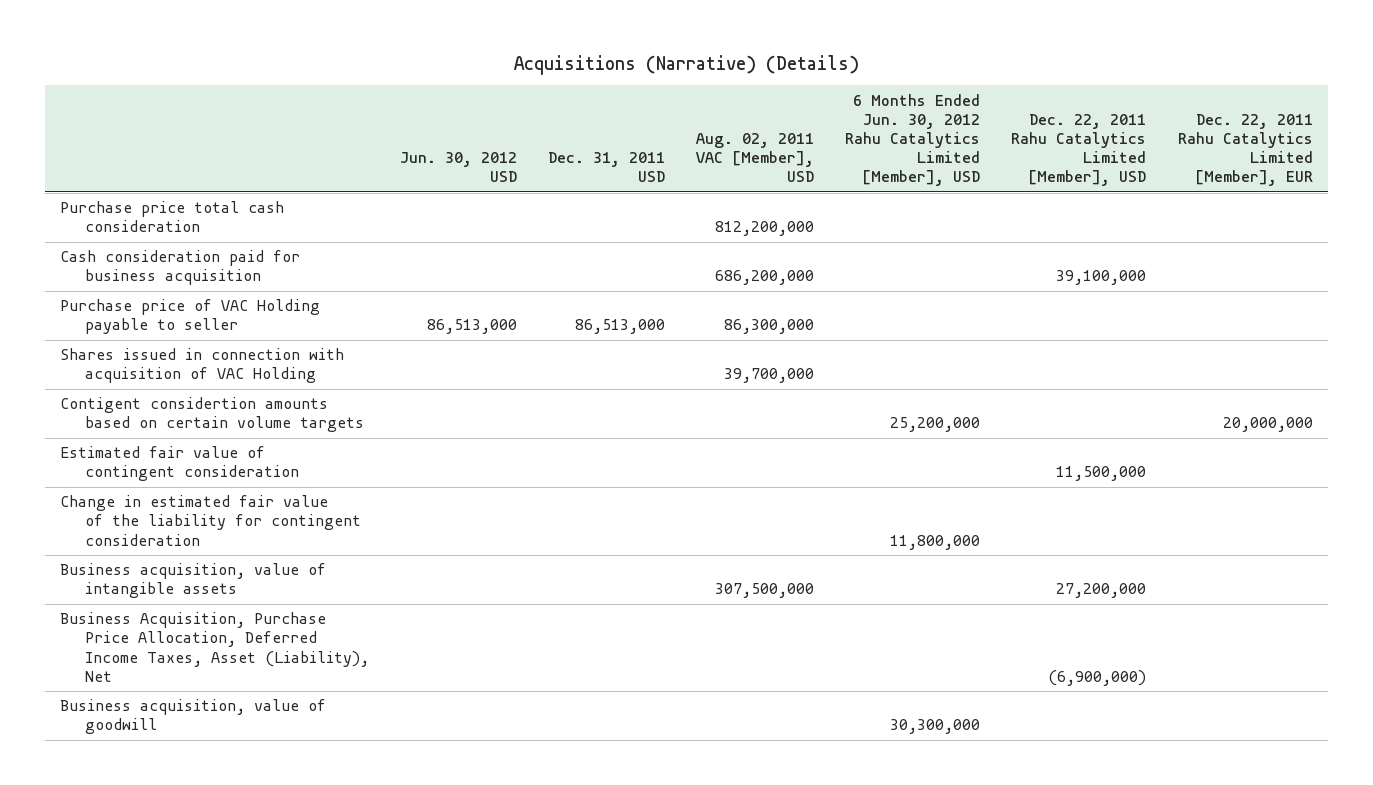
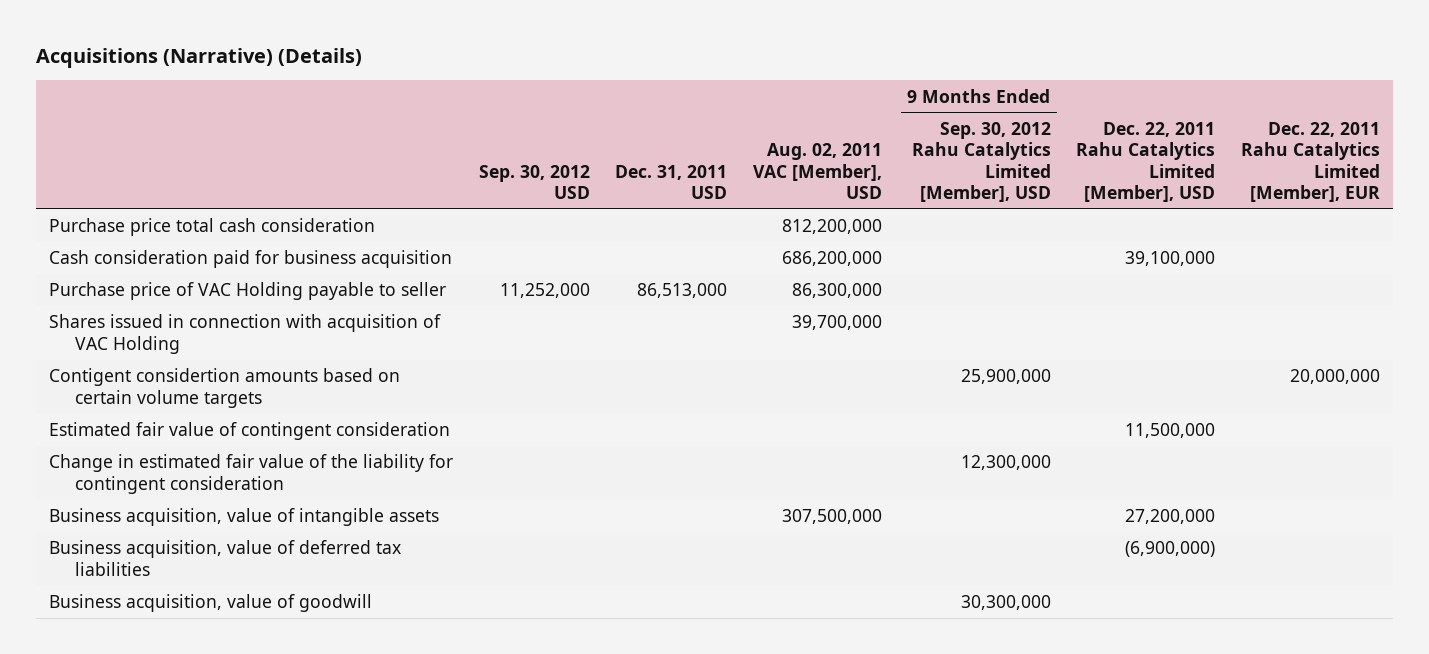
- | Jun. 30, 2012 USD | Dec. 31, 2011 USD | Aug. 02, 2011 VAC [Member], USD | 6 Months Ended Jun. 30, 2012 Rahu Catalytics Limited [Member], USD | Dec. 22, 2011 Rahu Catalytics Limited [Member], USD | Dec. 22, 2011 Rahu Catalytics Limited [Member], EUR
+ | Sep. 30, 2012 USD | Dec. 31, 2011 USD | Aug. 02, 2011 VAC [Member], USD | 9 Months Ended Sep. 30, 2012 Rahu Catalytics Limited [Member], USD | Dec. 22, 2011 Rahu Catalytics Limited [Member], USD | Dec. 22, 2011 Rahu Catalytics Limited [Member], EUR
- Business Acquisition, Purchase Price Allocation, Deferred Income Taxes, Asset (Liability), Net | | | | | (6,900,000) |
+ Business acquisition, value of deferred tax liabilities | | | | | (6,900,000) |

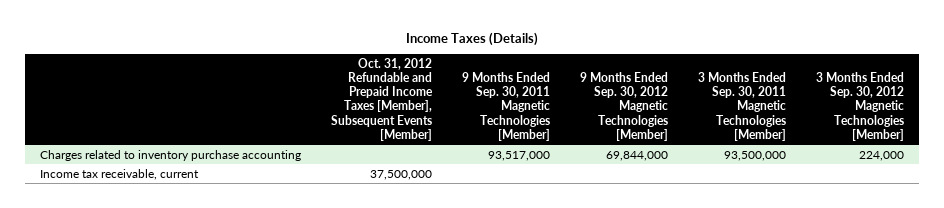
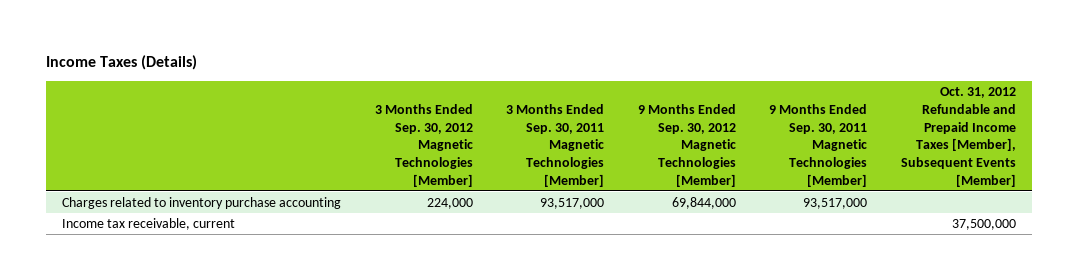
- | Oct. 31, 2012 Refundable and Prepaid Income Taxes [Member], Subsequent Events [Member] | 9 Months Ended Sep. 30, 2011 Magnetic Technologies [Member] | 9 Months Ended Sep. 30, 2012 Magnetic Technologies [Member] | 3 Months Ended Sep. 30, 2011 Magnetic Technologies [Member] | 3 Months Ended Sep. 30, 2012 Magnetic Technologies [Member]
+ | 3 Months Ended Sep. 30, 2012 Magnetic Technologies [Member] | 3 Months Ended Sep. 30, 2011 Magnetic Technologies [Member] | 9 Months Ended Sep. 30, 2012 Magnetic Technologies [Member] | 9 Months Ended Sep. 30, 2011 Magnetic Technologies [Member] | Oct. 31, 2012 Refundable and Prepaid Income Taxes [Member], Subsequent Events [Member]
- Charges related to inventory purchase accounting | | 93,517,000 | 69,844,000 | 93,500,000 | 224,000
+ Charges related to inventory purchase accounting | 224,000 | 93,517,000 | 69,844,000 | 93,517,000 |

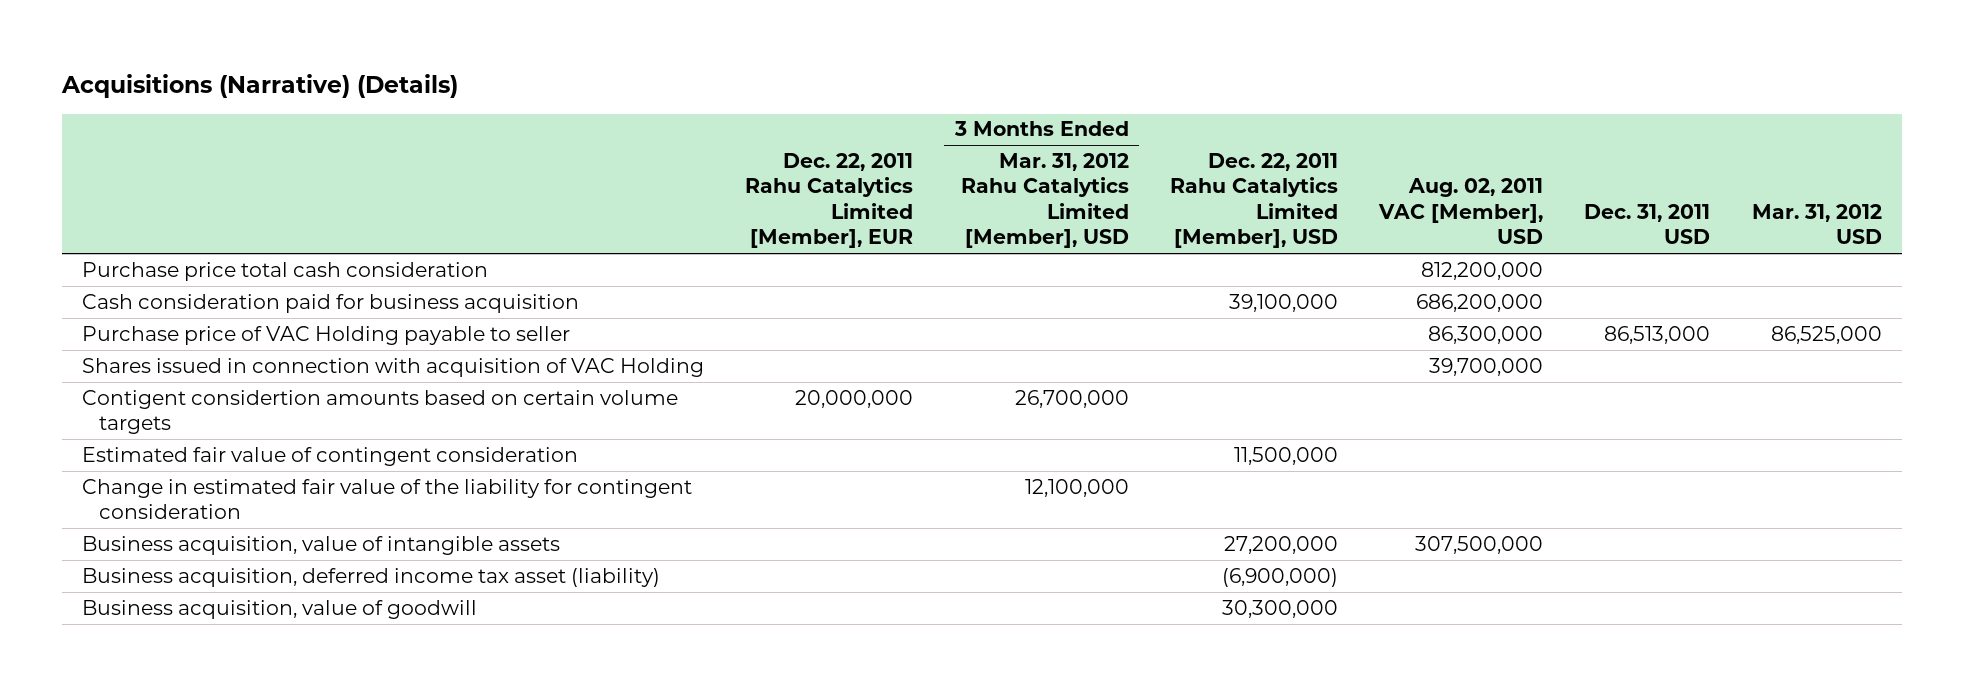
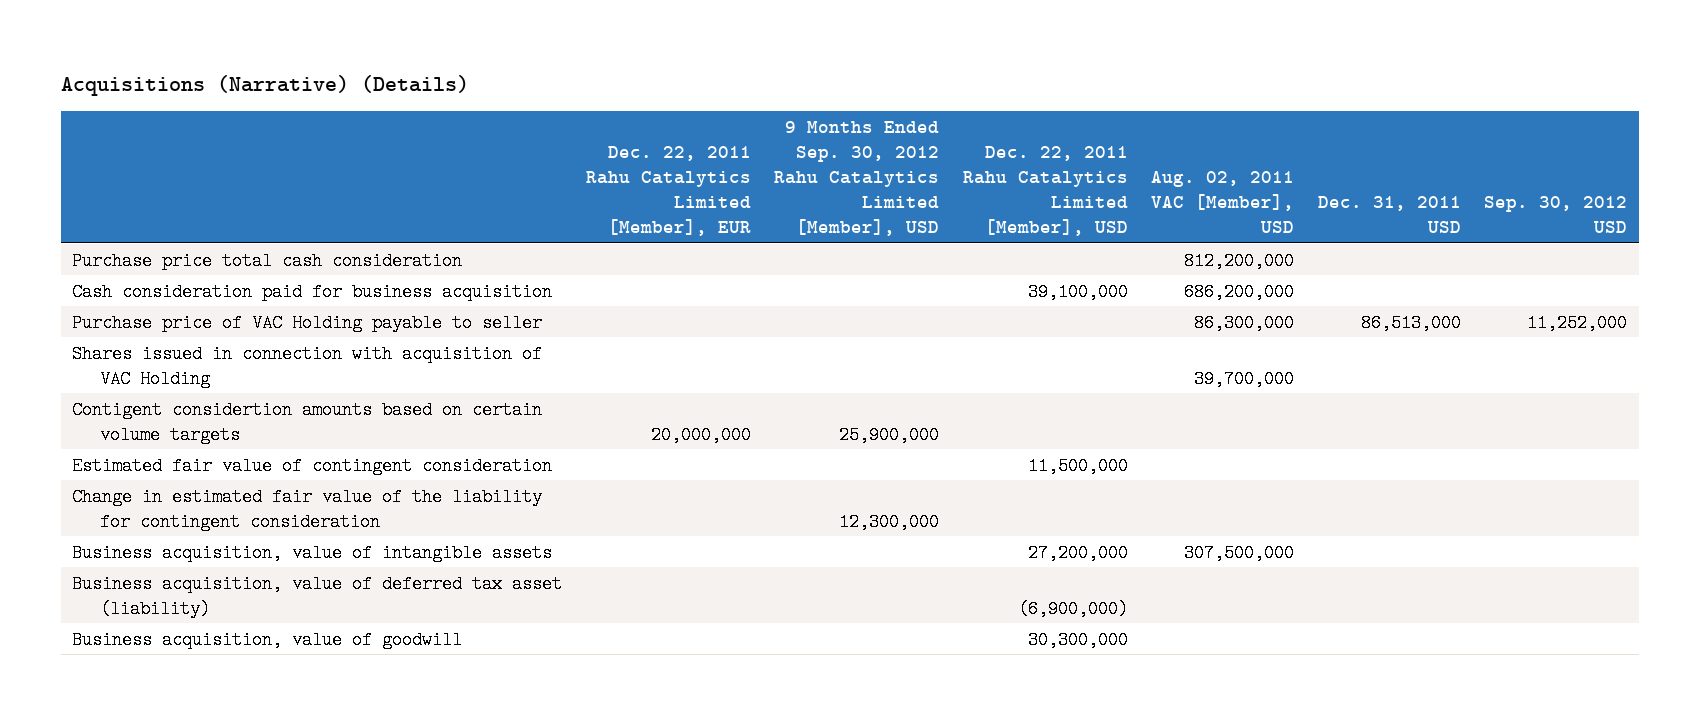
- | Dec. 22, 2011 Rahu Catalytics Limited [Member], EUR | 3 Months Ended Mar. 31, 2012 Rahu Catalytics Limited [Member], USD | Dec. 22, 2011 Rahu Catalytics Limited [Member], USD | Aug. 02, 2011 VAC [Member], USD | Dec. 31, 2011 USD | Mar. 31, 2012 USD
+ | Dec. 22, 2011 Rahu Catalytics Limited [Member], EUR | 9 Months Ended Sep. 30, 2012 Rahu Catalytics Limited [Member], USD | Dec. 22, 2011 Rahu Catalytics Limited [Member], USD | Aug. 02, 2011 VAC [Member], USD | Dec. 31, 2011 USD | Sep. 30, 2012 USD
- Business acquisition, deferred income tax asset (liability) | | | (6,900,000) | | |
+ Business acquisition, value of deferred tax asset (liability) | | | (6,900,000) | | |

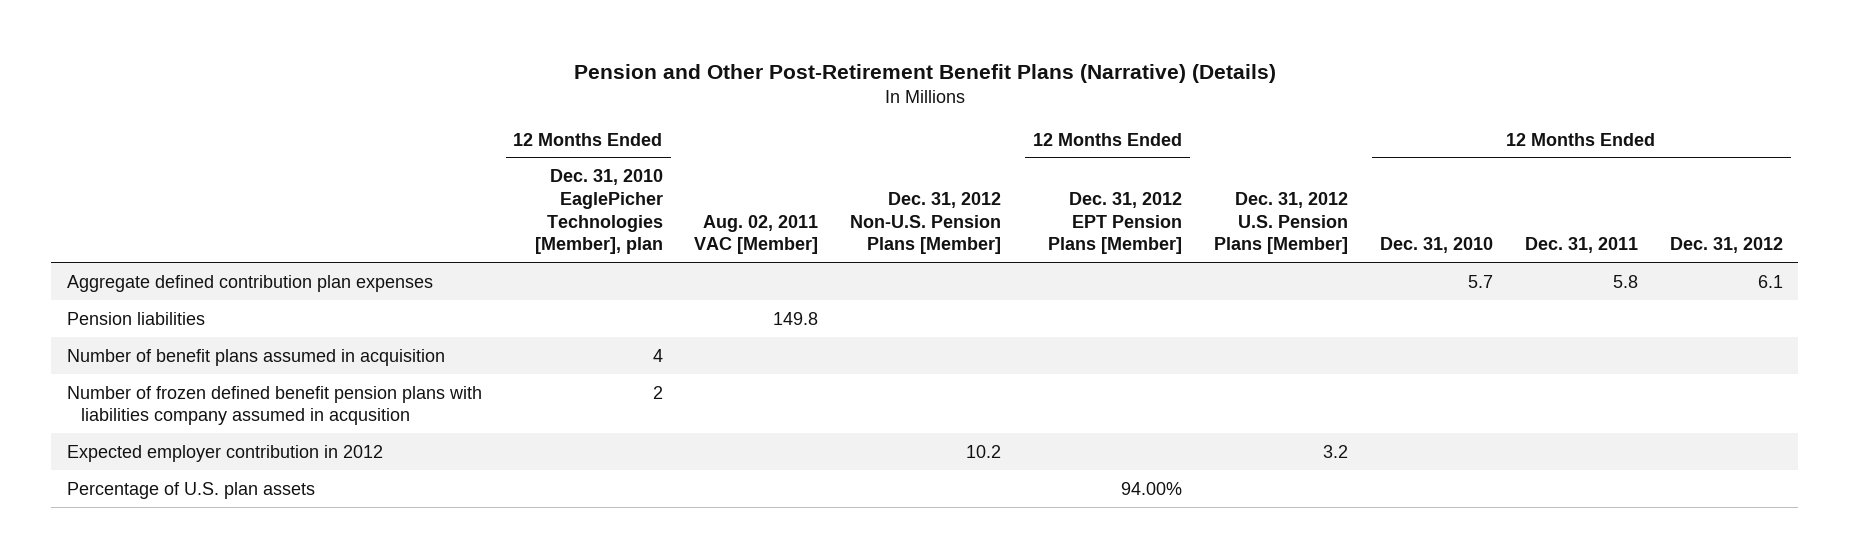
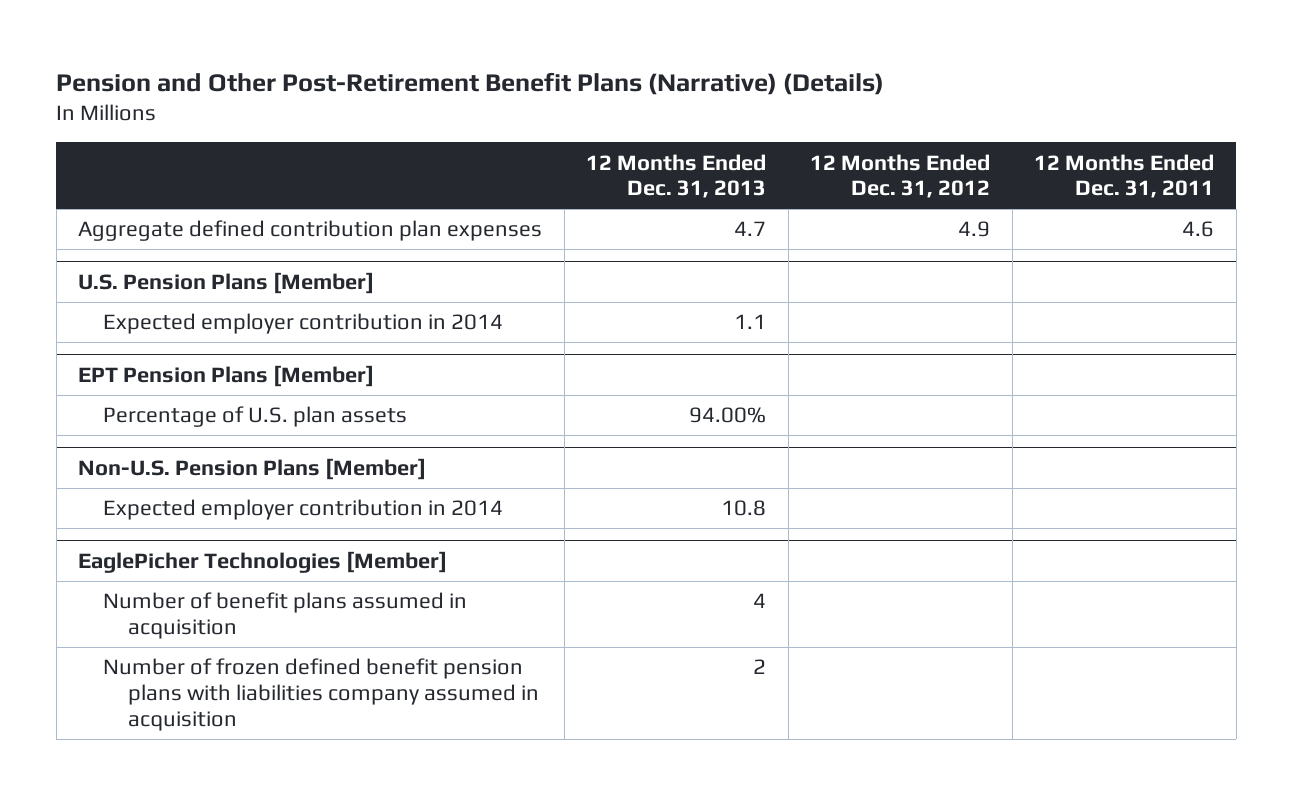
- | 12 Months Ended Dec. 31, 2010 EaglePicher Technologies [Member], plan | Aug. 02, 2011 VAC [Member] | Dec. 31, 2012 Non-U.S. Pension Plans [Member] | 12 Months Ended Dec. 31, 2012 EPT Pension Plans [Member] | Dec. 31, 2012 U.S. Pension Plans [Member] | 12 Months Ended Dec. 31, 2010 | 12 Months Ended Dec. 31, 2011 | 12 Months Ended Dec. 31, 2012
+ | 12 Months Ended Dec. 31, 2013 | 12 Months Ended Dec. 31, 2012 | 12 Months Ended Dec. 31, 2011
- Aggregate defined contribution plan expenses | | | | | | 5.7 | 5.8 | 6.1
- Pension liabilities | | 149.8 | | | | | |
- Number of benefit plans assumed in acquisition | 4 | | | | | | |
- Number of frozen defined benefit pension plans with liabilities company assumed in acqusition | 2 | | | | | | |
- Expected employer contribution in 2012 | | | 10.2 | | 3.2 | | |
- Percentage of U.S. plan assets | | | | 94.00% | | | |
+ Aggregate defined contribution plan expenses | 4.7 | 4.9 | 4.6
+ U.S. Pension Plans [Member]
+ Expected employer contribution in 2014 | 1.1 | |
+ EPT Pension Plans [Member]
+ Percentage of U.S. plan assets | 94.00% | |
+ Non-U.S. Pension Plans [Member]
+ Expected employer contribution in 2014 | 10.8 | |
+ EaglePicher Technologies [Member]
+ Number of benefit plans assumed in acquisition | 4 | |
+ Number of frozen defined benefit pension plans with liabilities company assumed in acquisition | 2 | |

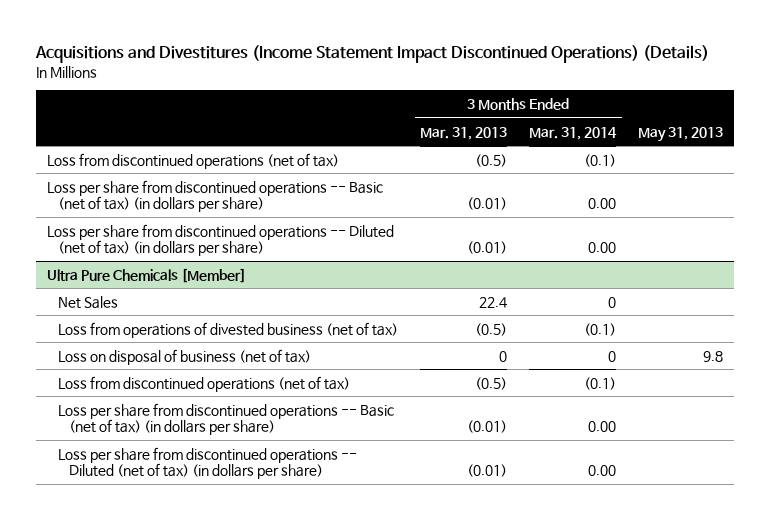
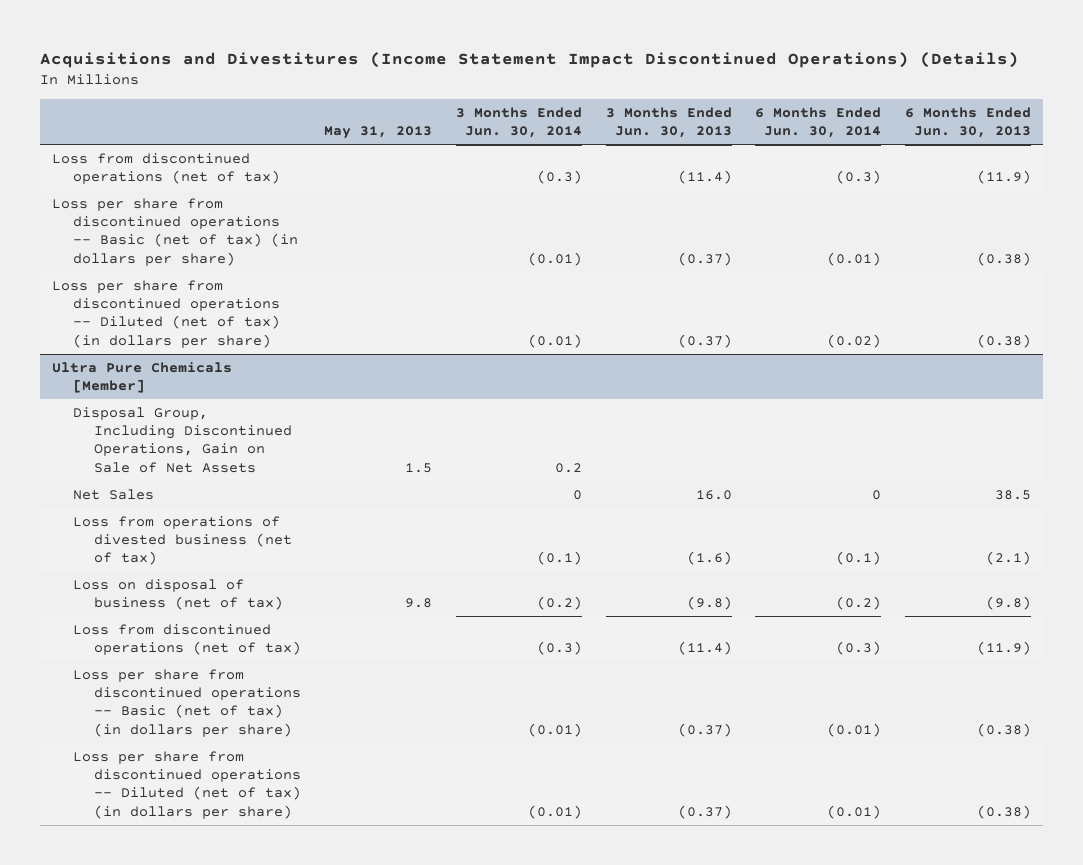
- | 3 Months Ended Mar. 31, 2013 | 3 Months Ended Mar. 31, 2014 | May 31, 2013
+ | May 31, 2013 | 3 Months Ended Jun. 30, 2014 | 3 Months Ended Jun. 30, 2013 | 6 Months Ended Jun. 30, 2014 | 6 Months Ended Jun. 30, 2013
@ Ultra Pure Chemicals [Member]
+ Disposal Group, Including Discontinued Operations, Gain on Sale of Net Assets | 1.5 | 0.2 | | |

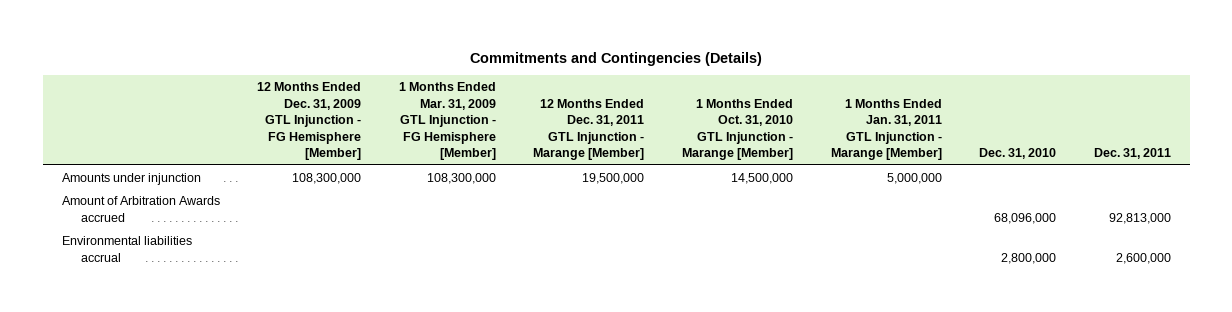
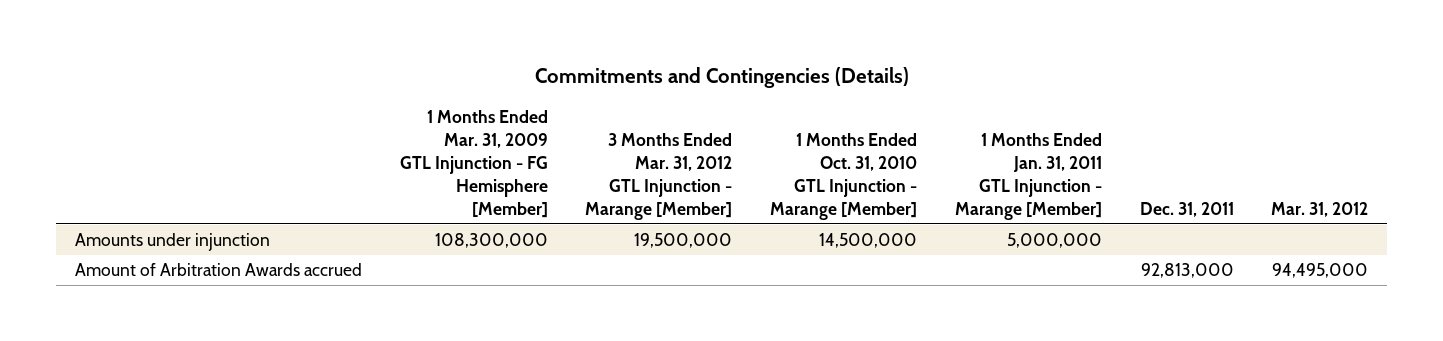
- | 12 Months Ended Dec. 31, 2009 GTL Injunction - FG Hemisphere [Member] | 1 Months Ended Mar. 31, 2009 GTL Injunction - FG Hemisphere [Member] | 12 Months Ended Dec. 31, 2011 GTL Injunction - Marange [Member] | 1 Months Ended Oct. 31, 2010 GTL Injunction - Marange [Member] | 1 Months Ended Jan. 31, 2011 GTL Injunction - Marange [Member] | Dec. 31, 2010 | Dec. 31, 2011
+ | 1 Months Ended Mar. 31, 2009 GTL Injunction - FG Hemisphere [Member] | 3 Months Ended Mar. 31, 2012 GTL Injunction - Marange [Member] | 1 Months Ended Oct. 31, 2010 GTL Injunction - Marange [Member] | 1 Months Ended Jan. 31, 2011 GTL Injunction - Marange [Member] | Dec. 31, 2011 | Mar. 31, 2012
- Environmental liabilities accrual | | | | | | 2,800,000 | 2,600,000

